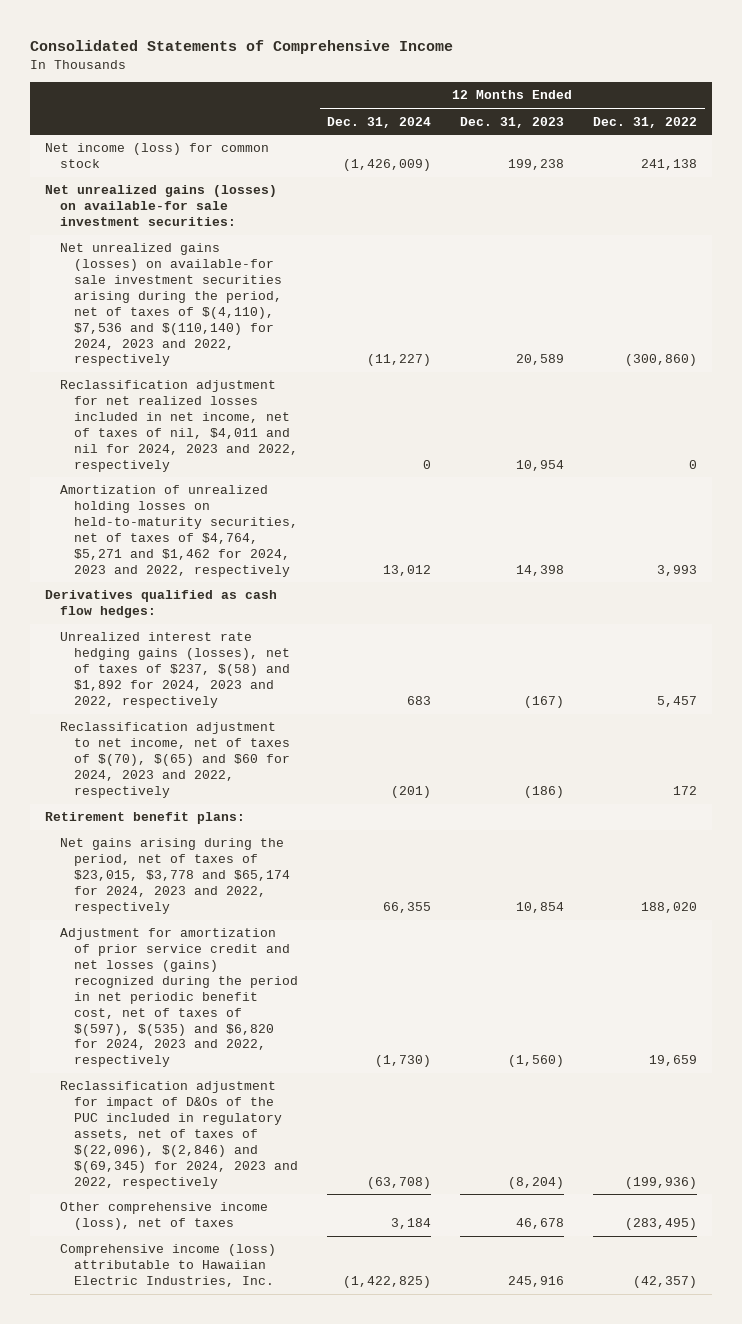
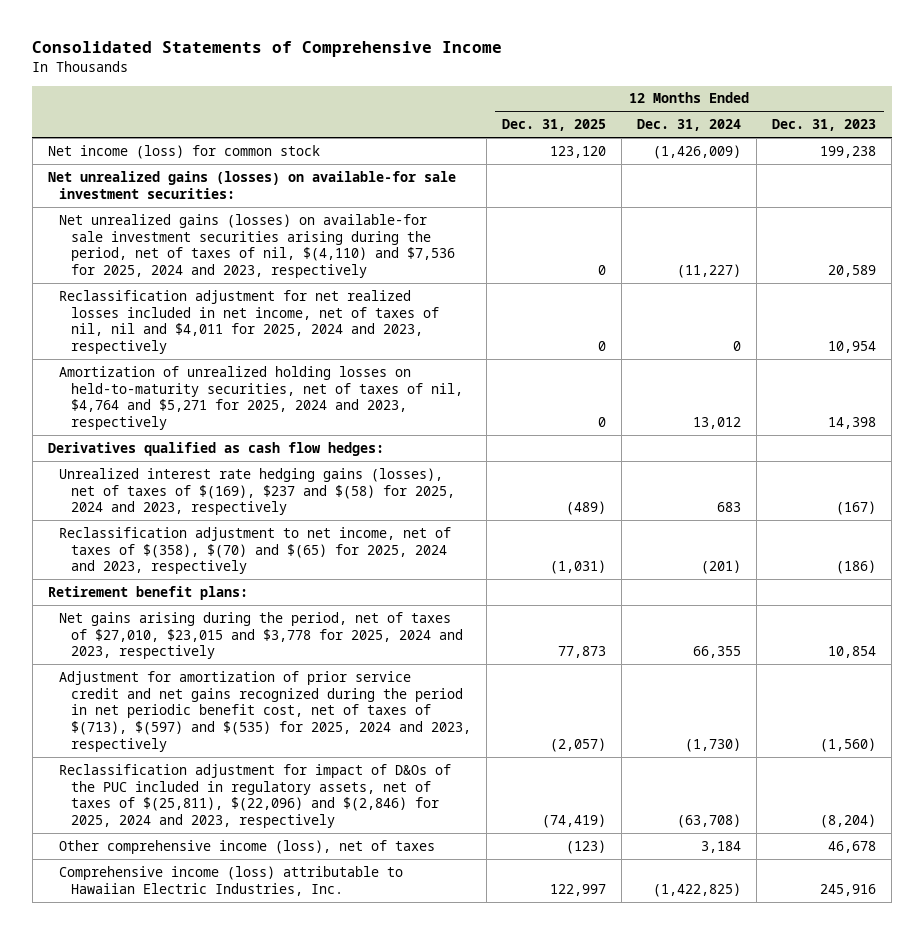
- | 12 Months Ended Dec. 31, 2024 | 12 Months Ended Dec. 31, 2023 | 12 Months Ended Dec. 31, 2022
+ | 12 Months Ended Dec. 31, 2025 | 12 Months Ended Dec. 31, 2024 | 12 Months Ended Dec. 31, 2023
- Net unrealized gains (losses) on available-for sale investment securities arising during the period, net of taxes of $(4,110), $7,536 and $(110,140) for 2024, 2023 and 2022, respectively | (11,227) | 20,589 | (300,860)
- Reclassification adjustment for net realized losses included in net income, net of taxes of nil, $4,011 and nil for 2024, 2023 and 2022, respectively | 0 | 10,954 | 0
- Amortization of unrealized holding losses on held-to-maturity securities, net of taxes of $4,764, $5,271 and $1,462 for 2024, 2023 and 2022, respectively | 13,012 | 14,398 | 3,993
+ Net unrealized gains (losses) on available-for sale investment securities arising during the period, net of taxes of nil, $(4,110) and $7,536 for 2025, 2024 and 2023, respectively | 0 | (11,227) | 20,589
+ Reclassification adjustment for net realized losses included in net income, net of taxes of nil, nil and $4,011 for 2025, 2024 and 2023, respectively | 0 | 0 | 10,954
+ Amortization of unrealized holding losses on held-to-maturity securities, net of taxes of nil, $4,764 and $5,271 for 2025, 2024 and 2023, respectively | 0 | 13,012 | 14,398
- Unrealized interest rate hedging gains (losses), net of taxes of $237, $(58) and $1,892 for 2024, 2023 and 2022, respectively | 683 | (167) | 5,457
- Reclassification adjustment to net income, net of taxes of $(70), $(65) and $60 for 2024, 2023 and 2022, respectively | (201) | (186) | 172
+ Unrealized interest rate hedging gains (losses), net of taxes of $(169), $237 and $(58) for 2025, 2024 and 2023, respectively | (489) | 683 | (167)
+ Reclassification adjustment to net income, net of taxes of $(358), $(70) and $(65) for 2025, 2024 and 2023, respectively | (1,031) | (201) | (186)
- Net gains arising during the period, net of taxes of $23,015, $3,778 and $65,174 for 2024, 2023 and 2022, respectively | 66,355 | 10,854 | 188,020
- Adjustment for amortization of prior service credit and net losses (gains) recognized during the period in net periodic benefit cost, net of taxes of $(597), $(535) and $6,820 for 2024, 2023 and 2022, respectively | (1,730) | (1,560) | 19,659
- Reclassification adjustment for impact of D&Os of the PUC included in regulatory assets, net of taxes of $(22,096), $(2,846) and $(69,345) for 2024, 2023 and 2022, respectively | (63,708) | (8,204) | (199,936)
+ Net gains arising during the period, net of taxes of $27,010, $23,015 and $3,778 for 2025, 2024 and 2023, respectively | 77,873 | 66,355 | 10,854
+ Adjustment for amortization of prior service credit and net gains recognized during the period in net periodic benefit cost, net of taxes of $(713), $(597) and $(535) for 2025, 2024 and 2023, respectively | (2,057) | (1,730) | (1,560)
+ Reclassification adjustment for impact of D&Os of the PUC included in regulatory assets, net of taxes of $(25,811), $(22,096) and $(2,846) for 2025, 2024 and 2023, respectively | (74,419) | (63,708) | (8,204)

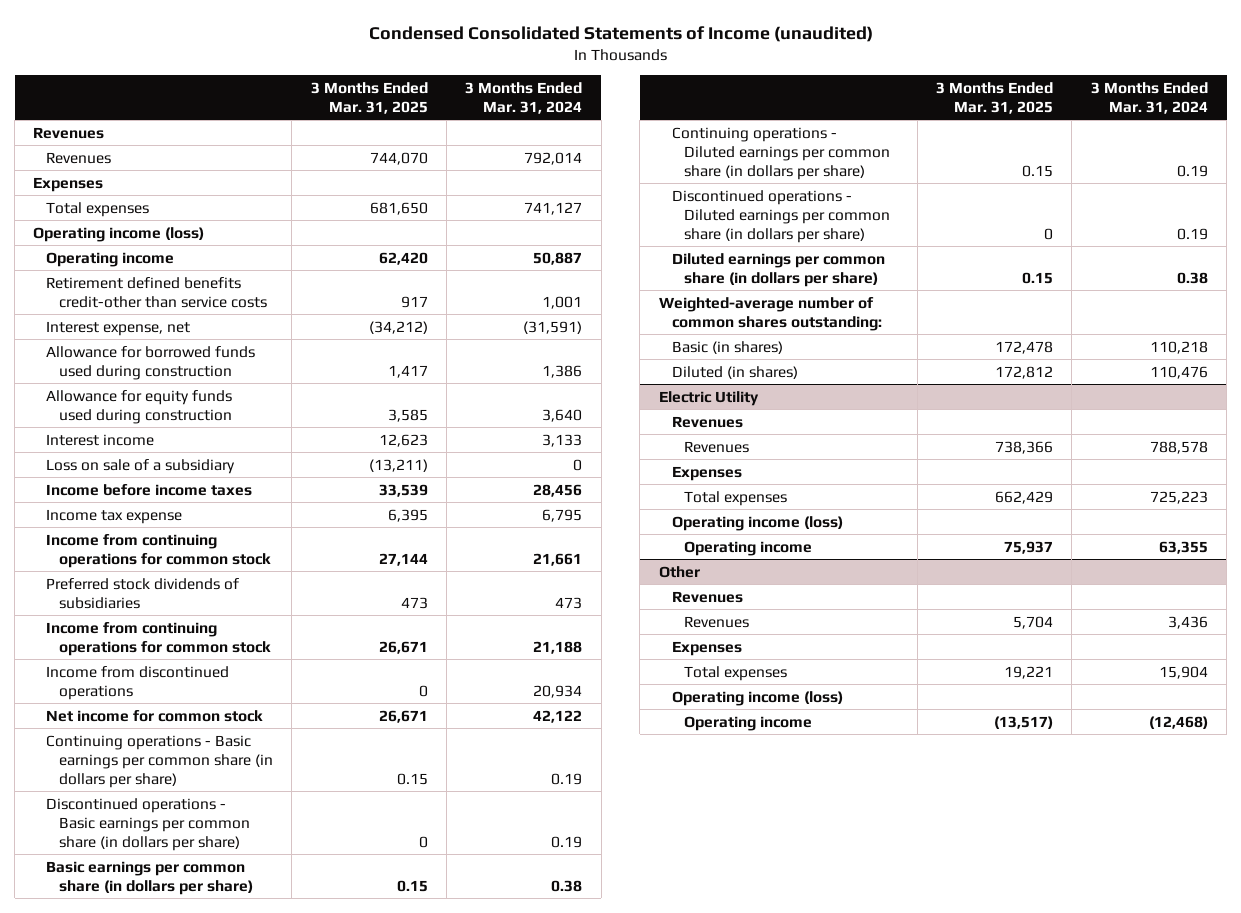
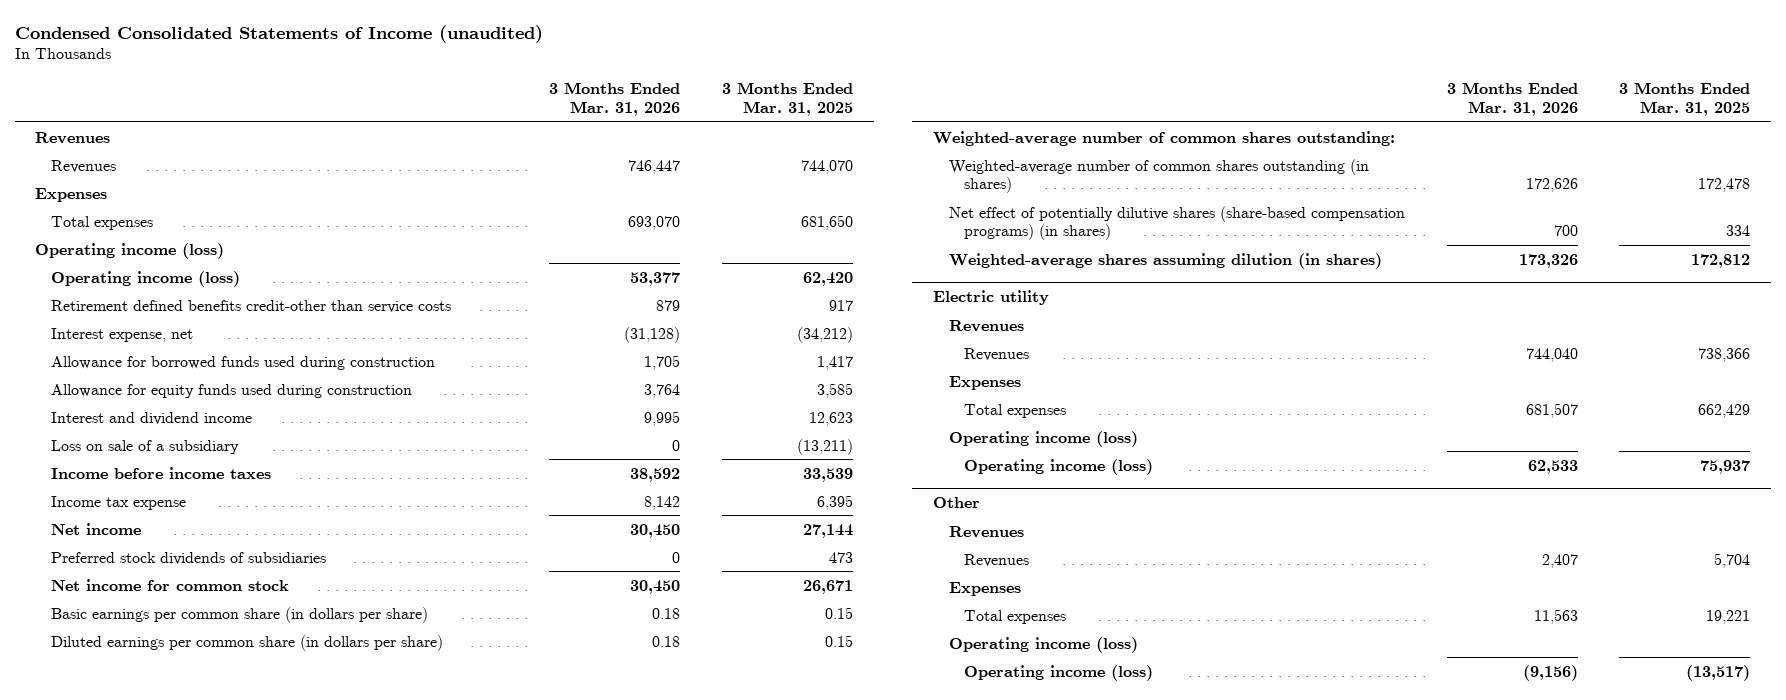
- | 3 Months Ended Mar. 31, 2025 | 3 Months Ended Mar. 31, 2024
+ | 3 Months Ended Mar. 31, 2026 | 3 Months Ended Mar. 31, 2025
- Operating income | 62,420 | 50,887
+ Operating income (loss) | 53,377 | 62,420
- Interest income | 12,623 | 3,133
+ Interest and dividend income | 9,995 | 12,623
- Income from continuing operations for common stock | 27,144 | 21,661
+ Net income | 30,450 | 27,144
- Income from continuing operations for common stock | 26,671 | 21,188
- Income from discontinued operations | 0 | 20,934
- Continuing operations - Basic earnings per common share (in dollars per share) | 0.15 | 0.19
- Discontinued operations - Basic earnings per common share (in dollars per share) | 0 | 0.19
- Continuing operations - Diluted earnings per common share (in dollars per share) | 0.15 | 0.19
- Discontinued operations - Diluted earnings per common share (in dollars per share) | 0 | 0.19
- Basic (in shares) | 172,478 | 110,218
- Diluted (in shares) | 172,812 | 110,476
- Electric Utility
+ Weighted-average number of common shares outstanding (in shares) | 172,626 | 172,478
+ Net effect of potentially dilutive shares (share-based compensation programs) (in shares) | 700 | 334
+ Weighted-average shares assuming dilution (in shares) | 173,326 | 172,812
+ Electric utility
- Operating income | 75,937 | 63,355
+ Operating income (loss) | 62,533 | 75,937
@ Other
- Operating income | (13,517) | (12,468)
+ Operating income (loss) | (9,156) | (13,517)

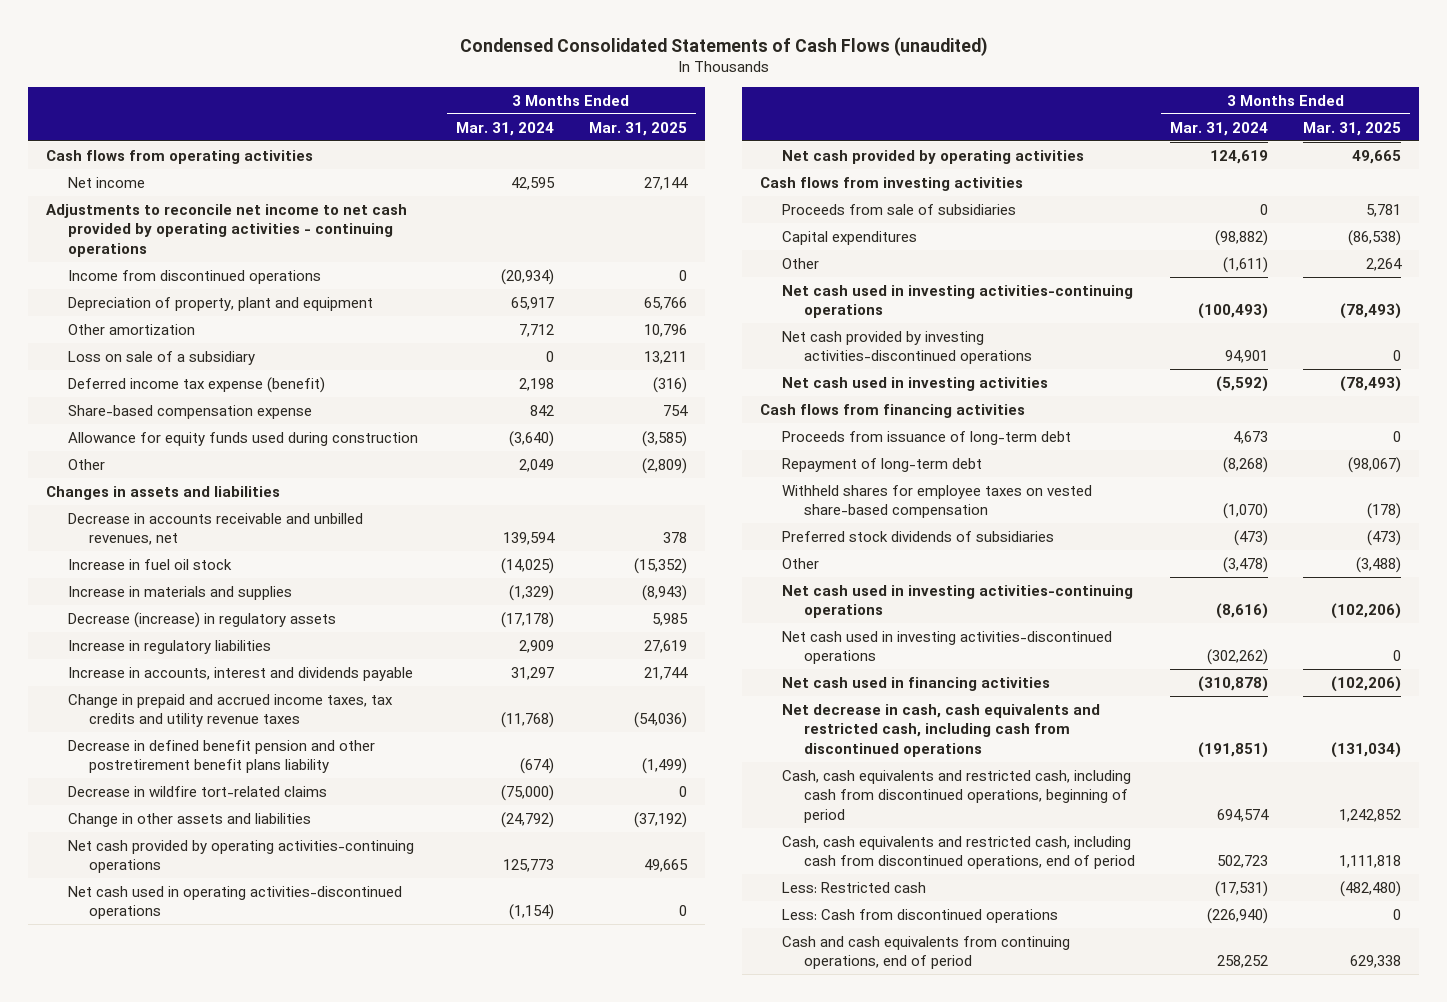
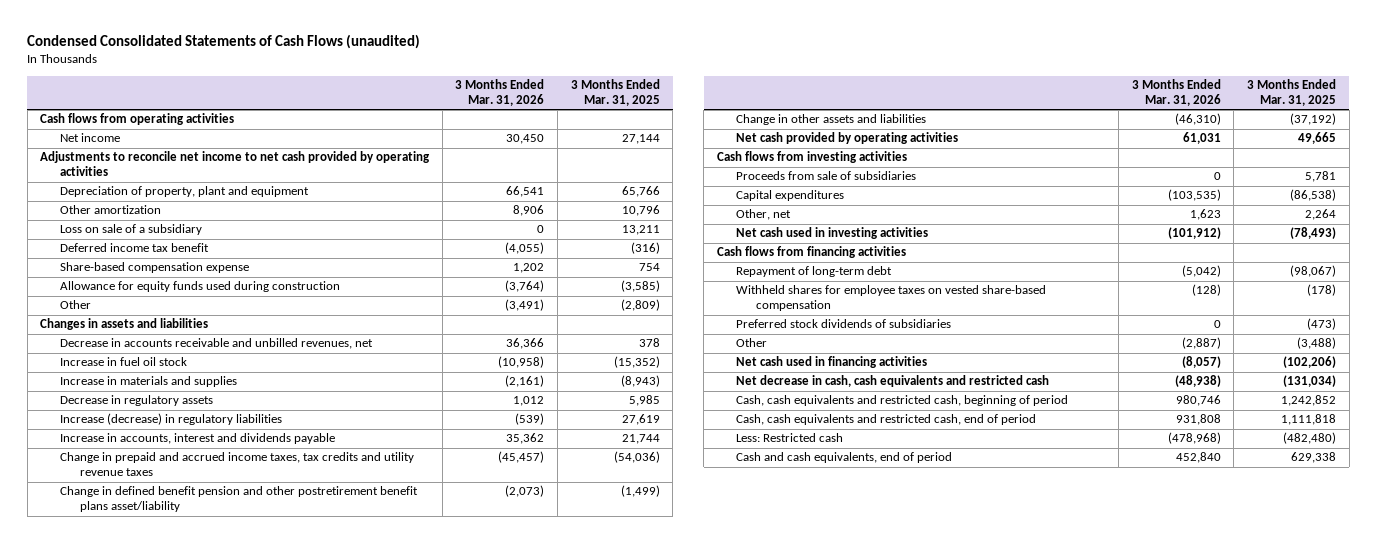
- | 3 Months Ended Mar. 31, 2024 | 3 Months Ended Mar. 31, 2025
+ | 3 Months Ended Mar. 31, 2026 | 3 Months Ended Mar. 31, 2025
- Adjustments to reconcile net income to net cash provided by operating activities - continuing operations
- Income from discontinued operations | (20,934) | 0
+ Adjustments to reconcile net income to net cash provided by operating activities
- Deferred income tax expense (benefit) | 2,198 | (316)
+ Deferred income tax benefit | (4,055) | (316)
- Decrease (increase) in regulatory assets | (17,178) | 5,985
- Increase in regulatory liabilities | 2,909 | 27,619
+ Decrease in regulatory assets | 1,012 | 5,985
+ Increase (decrease) in regulatory liabilities | (539) | 27,619
- Decrease in defined benefit pension and other postretirement benefit plans liability | (674) | (1,499)
- Decrease in wildfire tort-related claims | (75,000) | 0
+ Change in defined benefit pension and other postretirement benefit plans asset/liability | (2,073) | (1,499)
- Net cash provided by operating activities-continuing operations | 125,773 | 49,665
- Net cash used in operating activities-discontinued operations | (1,154) | 0
- Other | (1,611) | 2,264
- Net cash used in investing activities-continuing operations | (100,493) | (78,493)
- Net cash provided by investing activities-discontinued operations | 94,901 | 0
+ Other, net | 1,623 | 2,264
- Proceeds from issuance of long-term debt | 4,673 | 0
- Net cash used in investing activities-continuing operations | (8,616) | (102,206)
- Net cash used in investing activities-discontinued operations | (302,262) | 0
- Net decrease in cash, cash equivalents and restricted cash, including cash from discontinued operations | (191,851) | (131,034)
- Cash, cash equivalents and restricted cash, including cash from discontinued operations, beginning of period | 694,574 | 1,242,852
- Cash, cash equivalents and restricted cash, including cash from discontinued operations, end of period | 502,723 | 1,111,818
+ Net decrease in cash, cash equivalents and restricted cash | (48,938) | (131,034)
+ Cash, cash equivalents and restricted cash, beginning of period | 980,746 | 1,242,852
+ Cash, cash equivalents and restricted cash, end of period | 931,808 | 1,111,818
- Less: Cash from discontinued operations | (226,940) | 0
- Cash and cash equivalents from continuing operations, end of period | 258,252 | 629,338
+ Cash and cash equivalents, end of period | 452,840 | 629,338

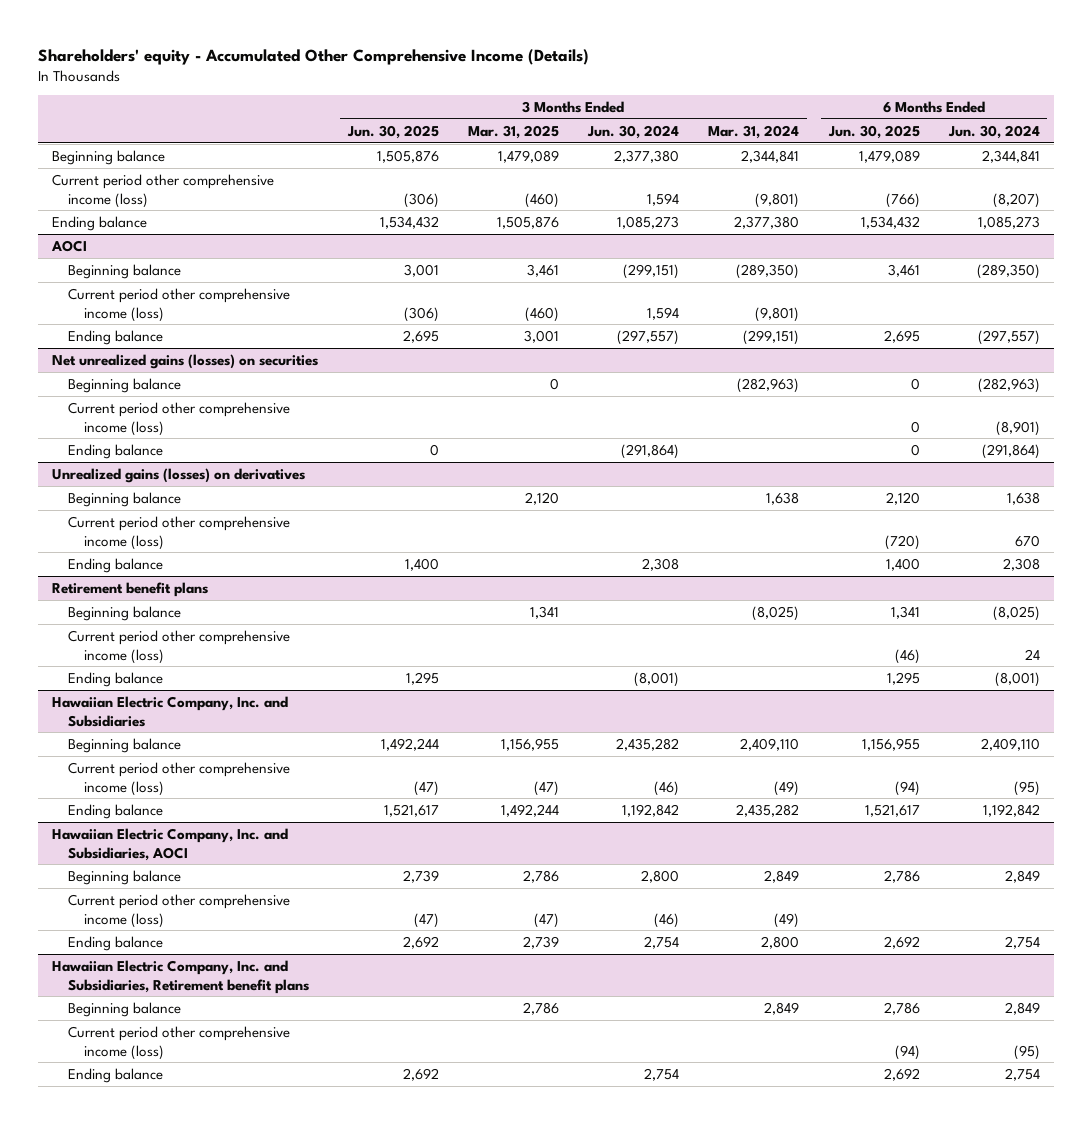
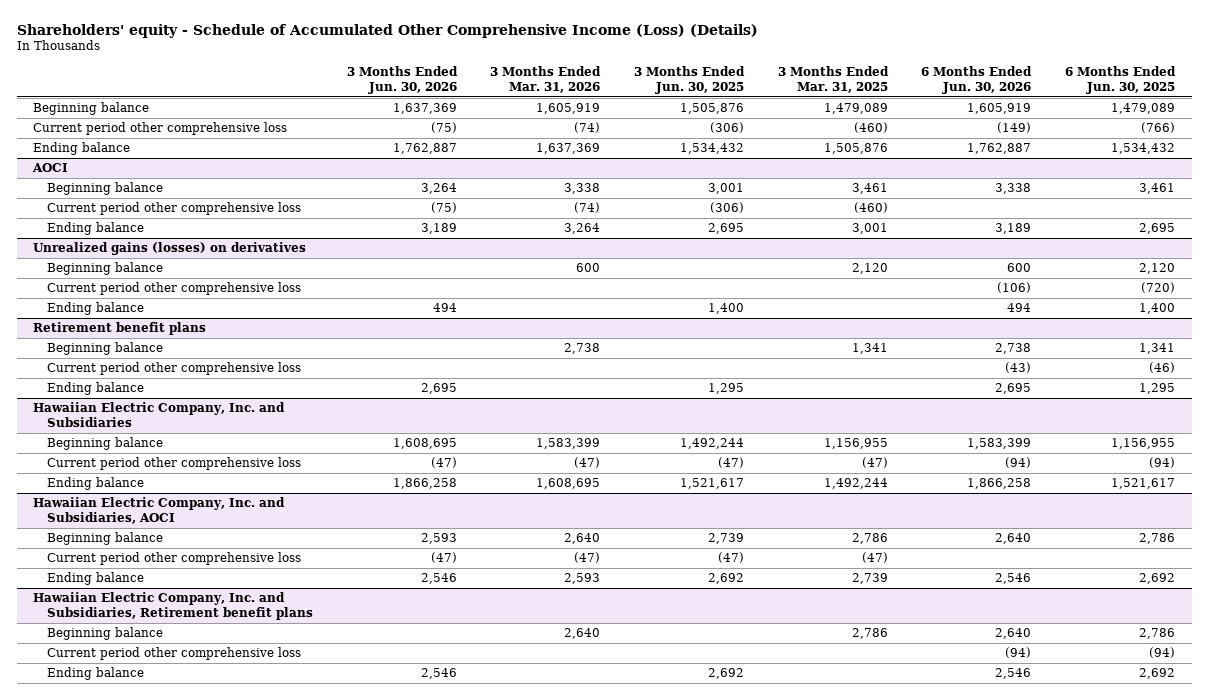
- Shareholders' equity - Accumulated Other Comprehensive Income (Details)
+ Shareholders' equity - Schedule of Accumulated Other Comprehensive Income (Loss) (Details)
- | 3 Months Ended Jun. 30, 2025 | 3 Months Ended Mar. 31, 2025 | 3 Months Ended Jun. 30, 2024 | 3 Months Ended Mar. 31, 2024 | 6 Months Ended Jun. 30, 2025 | 6 Months Ended Jun. 30, 2024
+ | 3 Months Ended Jun. 30, 2026 | 3 Months Ended Mar. 31, 2026 | 3 Months Ended Jun. 30, 2025 | 3 Months Ended Mar. 31, 2025 | 6 Months Ended Jun. 30, 2026 | 6 Months Ended Jun. 30, 2025
- Current period other comprehensive income (loss) | (306) | (460) | 1,594 | (9,801) | (766) | (8,207)
+ Current period other comprehensive loss | (75) | (74) | (306) | (460) | (149) | (766)
@ AOCI
- Current period other comprehensive income (loss) | (306) | (460) | 1,594 | (9,801) | |
+ Current period other comprehensive loss | (75) | (74) | (306) | (460) | |
- Net unrealized gains (losses) on securities
- Beginning balance | | 0 | | (282,963) | 0 | (282,963)
- Current period other comprehensive income (loss) | | | | | 0 | (8,901)
- Ending balance | 0 | | (291,864) | | 0 | (291,864)
@ Unrealized gains (losses) on derivatives
- Current period other comprehensive income (loss) | | | | | (720) | 670
+ Current period other comprehensive loss | | | | | (106) | (720)
@ Retirement benefit plans
- Current period other comprehensive income (loss) | | | | | (46) | 24
+ Current period other comprehensive loss | | | | | (43) | (46)
@ Hawaiian Electric Company, Inc. and Subsidiaries
- Current period other comprehensive income (loss) | (47) | (47) | (46) | (49) | (94) | (95)
+ Current period other comprehensive loss | (47) | (47) | (47) | (47) | (94) | (94)
@ Hawaiian Electric Company, Inc. and Subsidiaries, AOCI
- Current period other comprehensive income (loss) | (47) | (47) | (46) | (49) | |
+ Current period other comprehensive loss | (47) | (47) | (47) | (47) | |
@ Hawaiian Electric Company, Inc. and Subsidiaries, Retirement benefit plans
- Current period other comprehensive income (loss) | | | | | (94) | (95)
+ Current period other comprehensive loss | | | | | (94) | (94)

